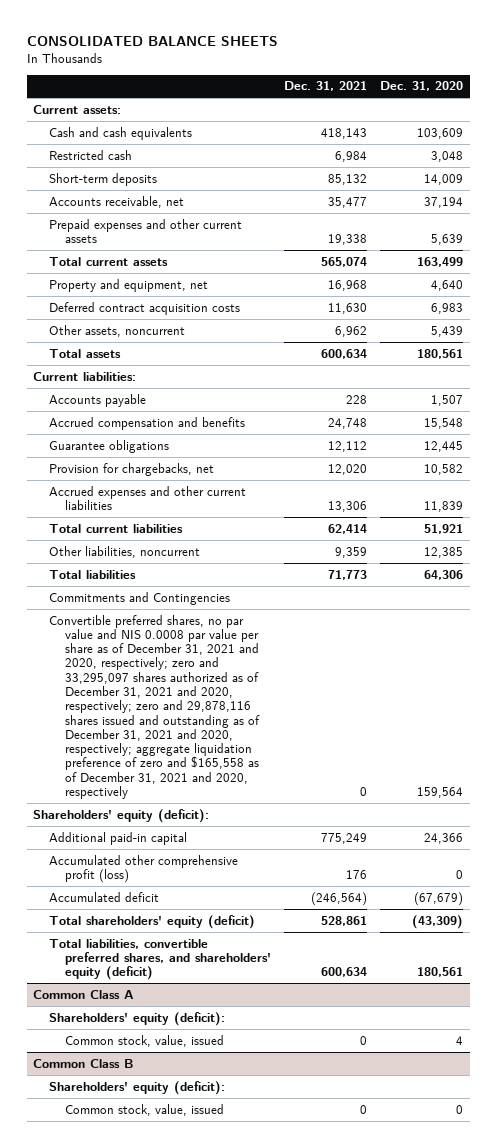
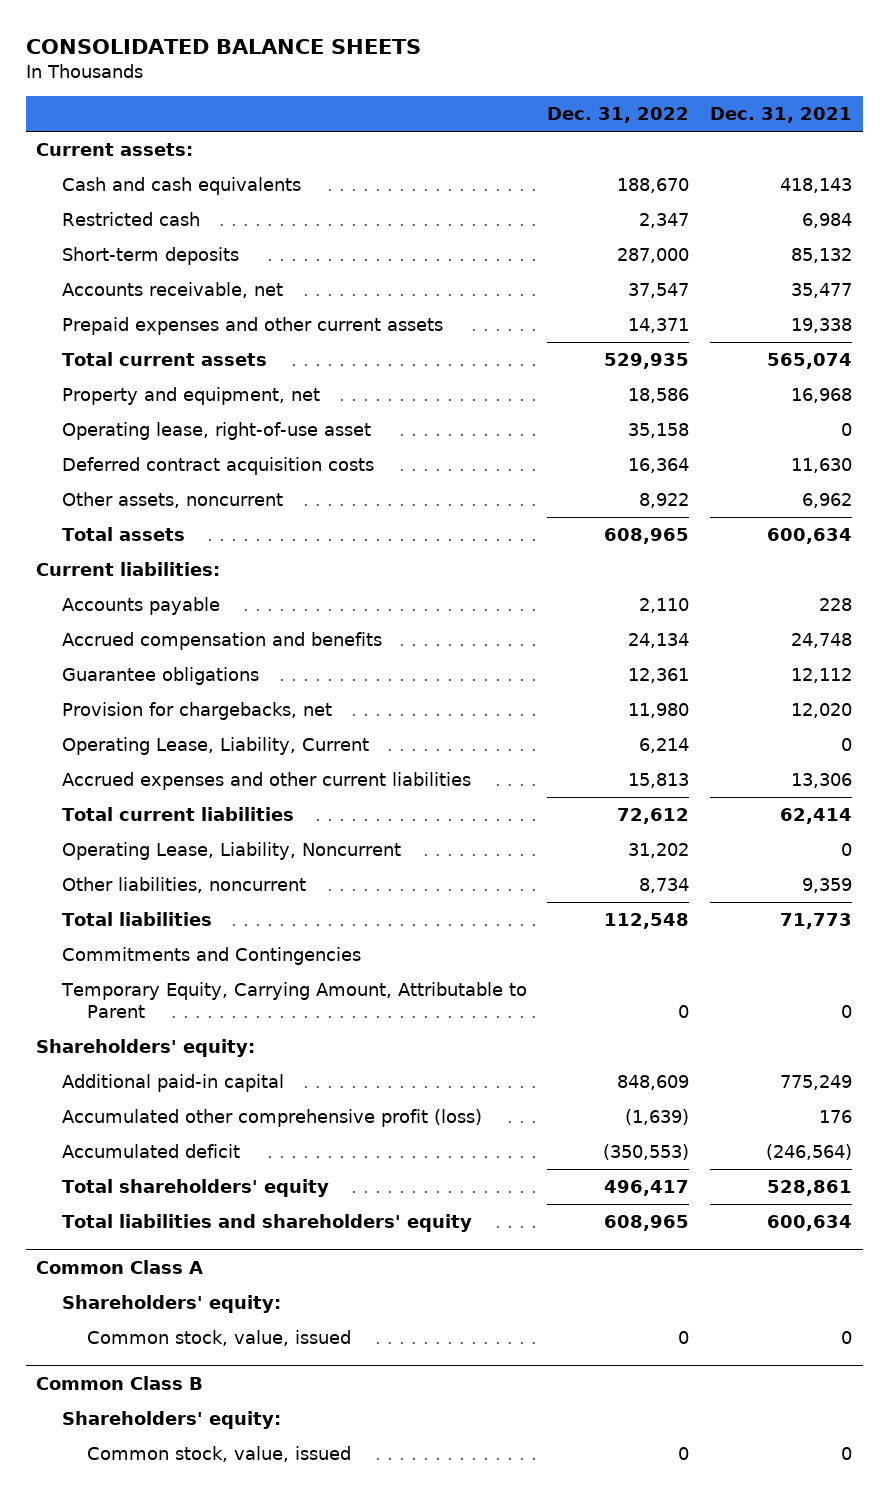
- | Dec. 31, 2021 | Dec. 31, 2020
+ | Dec. 31, 2022 | Dec. 31, 2021
+ Operating lease, right-of-use asset | 35,158 | 0
+ Operating Lease, Liability, Current | 6,214 | 0
+ Operating Lease, Liability, Noncurrent | 31,202 | 0
- Convertible preferred shares, no par value and NIS 0.0008 par value per share as of December 31, 2021 and 2020, respectively; zero and 33,295,097 shares authorized as of December 31, 2021 and 2020, respectively; zero and 29,878,116 shares issued and outstanding as of December 31, 2021 and 2020, respectively; aggregate liquidation preference of zero and $165,558 as of December 31, 2021 and 2020, respectively | 0 | 159,564
- Shareholders' equity (deficit):
+ Temporary Equity, Carrying Amount, Attributable to Parent | 0 | 0
+ Shareholders' equity:
- Total shareholders' equity (deficit) | 528,861 | (43,309)
- Total liabilities, convertible preferred shares, and shareholders' equity (deficit) | 600,634 | 180,561
+ Total shareholders' equity | 496,417 | 528,861
+ Total liabilities and shareholders' equity | 608,965 | 600,634
@ Common Class A
- Shareholders' equity (deficit):
+ Shareholders' equity:
@ Common Class B
- Shareholders' equity (deficit):
+ Shareholders' equity:

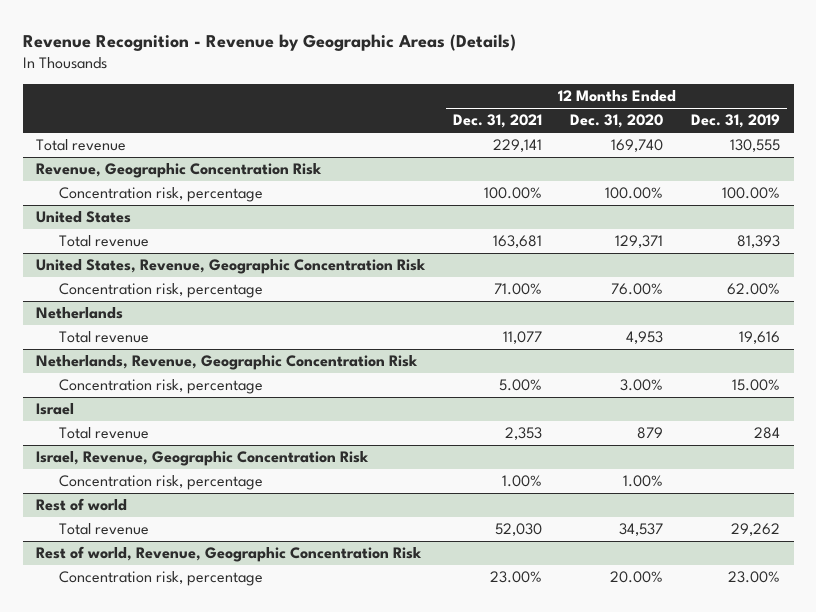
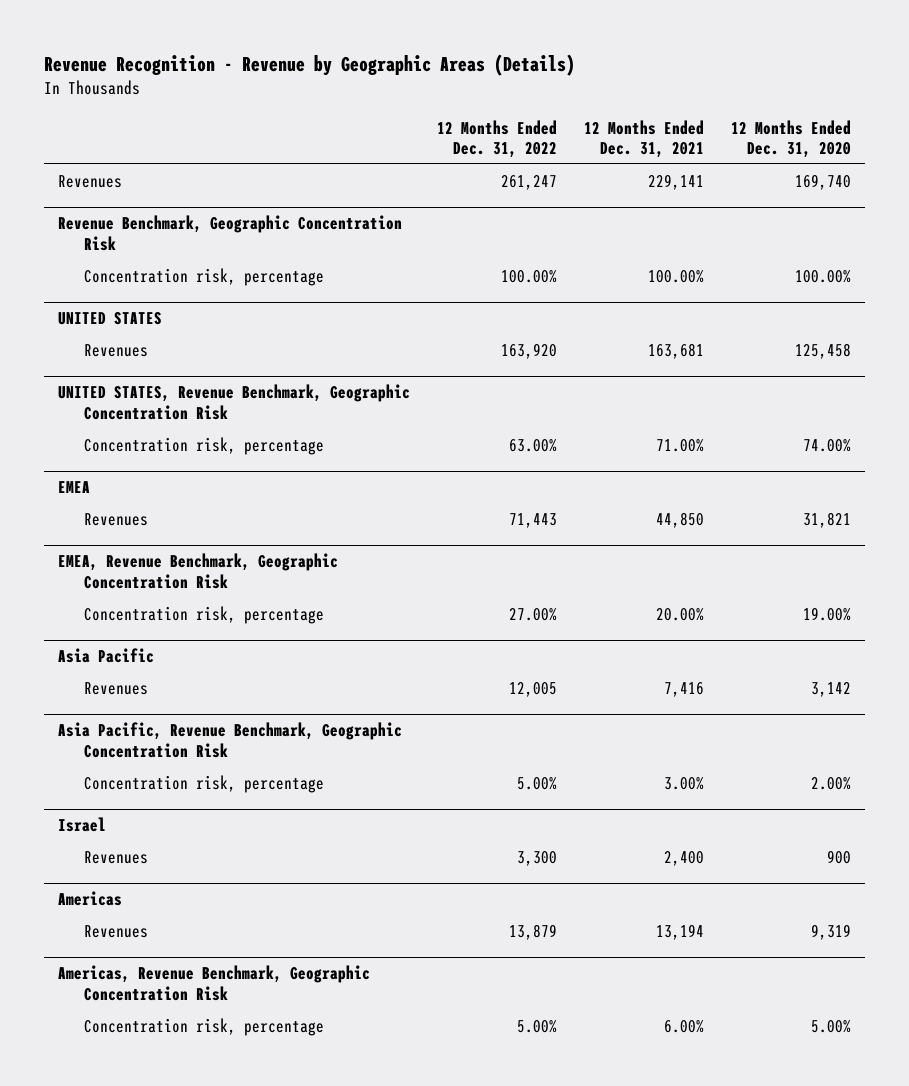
- | 12 Months Ended Dec. 31, 2021 | 12 Months Ended Dec. 31, 2020 | 12 Months Ended Dec. 31, 2019
+ | 12 Months Ended Dec. 31, 2022 | 12 Months Ended Dec. 31, 2021 | 12 Months Ended Dec. 31, 2020
- Total revenue | 229,141 | 169,740 | 130,555
- Revenue, Geographic Concentration Risk
+ Revenues | 261,247 | 229,141 | 169,740
+ Revenue Benchmark, Geographic Concentration Risk
- United States
- Total revenue | 163,681 | 129,371 | 81,393
- United States, Revenue, Geographic Concentration Risk
- Concentration risk, percentage | 71.00% | 76.00% | 62.00%
- Netherlands
- Total revenue | 11,077 | 4,953 | 19,616
- Netherlands, Revenue, Geographic Concentration Risk
- Concentration risk, percentage | 5.00% | 3.00% | 15.00%
+ UNITED STATES
+ Revenues | 163,920 | 163,681 | 125,458
+ UNITED STATES, Revenue Benchmark, Geographic Concentration Risk
+ Concentration risk, percentage | 63.00% | 71.00% | 74.00%
+ EMEA
+ Revenues | 71,443 | 44,850 | 31,821
+ EMEA, Revenue Benchmark, Geographic Concentration Risk
+ Concentration risk, percentage | 27.00% | 20.00% | 19.00%
+ Asia Pacific
+ Revenues | 12,005 | 7,416 | 3,142
+ Asia Pacific, Revenue Benchmark, Geographic Concentration Risk
+ Concentration risk, percentage | 5.00% | 3.00% | 2.00%
@ Israel
- Total revenue | 2,353 | 879 | 284
- Israel, Revenue, Geographic Concentration Risk
- Concentration risk, percentage | 1.00% | 1.00% |
- Rest of world
- Total revenue | 52,030 | 34,537 | 29,262
- Rest of world, Revenue, Geographic Concentration Risk
- Concentration risk, percentage | 23.00% | 20.00% | 23.00%
@ Israel
+ Revenues | 3,300 | 2,400 | 900
+ Americas
+ Revenues | 13,879 | 13,194 | 9,319
+ Americas, Revenue Benchmark, Geographic Concentration Risk
+ Concentration risk, percentage | 5.00% | 6.00% | 5.00%

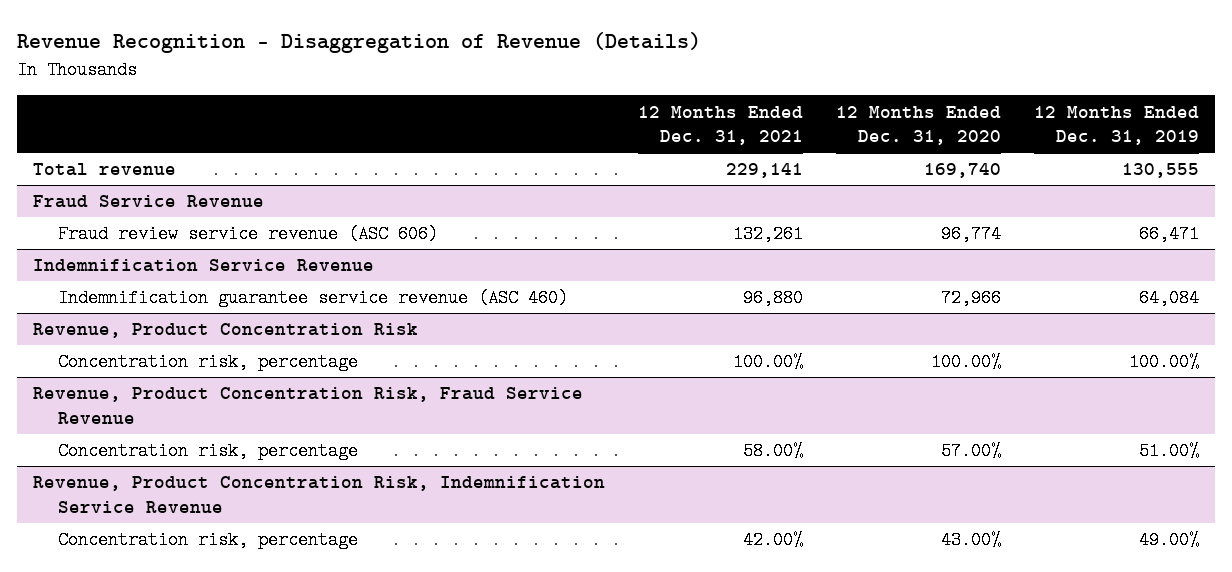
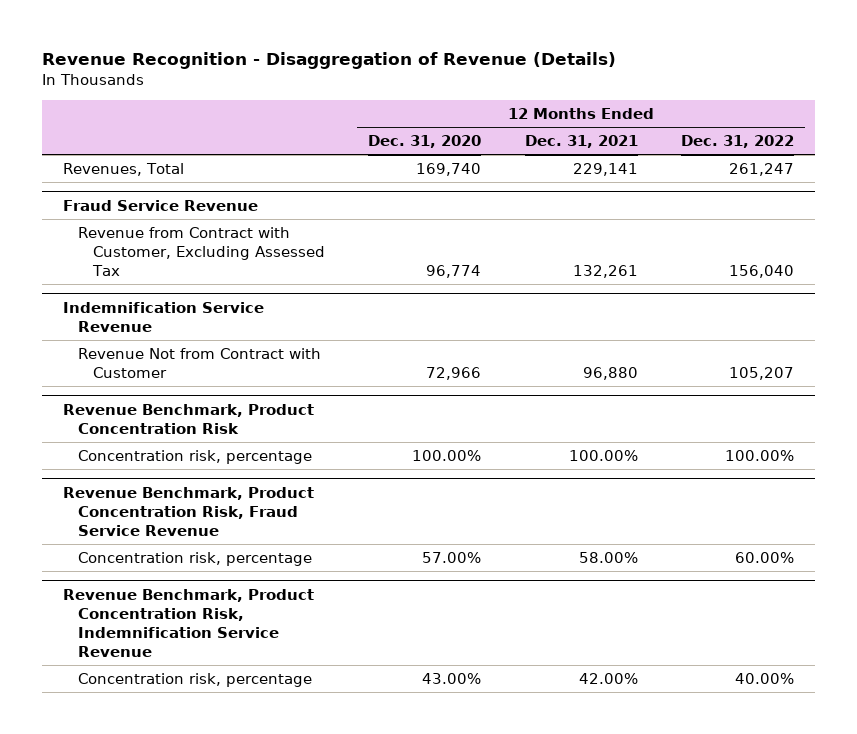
- | 12 Months Ended Dec. 31, 2021 | 12 Months Ended Dec. 31, 2020 | 12 Months Ended Dec. 31, 2019
+ | 12 Months Ended Dec. 31, 2020 | 12 Months Ended Dec. 31, 2021 | 12 Months Ended Dec. 31, 2022
- Total revenue | 229,141 | 169,740 | 130,555
+ Revenues, Total | 169,740 | 229,141 | 261,247
@ Fraud Service Revenue
- Fraud review service revenue (ASC 606) | 132,261 | 96,774 | 66,471
+ Revenue from Contract with Customer, Excluding Assessed Tax | 96,774 | 132,261 | 156,040
@ Indemnification Service Revenue
- Indemnification guarantee service revenue (ASC 460) | 96,880 | 72,966 | 64,084
- Revenue, Product Concentration Risk
@ Indemnification Service Revenue
+ Revenue Not from Contract with Customer | 72,966 | 96,880 | 105,207
+ Revenue Benchmark, Product Concentration Risk
- Revenue, Product Concentration Risk, Fraud Service Revenue
+ Revenue Benchmark, Product Concentration Risk, Fraud Service Revenue
- Revenue, Product Concentration Risk, Indemnification Service Revenue
+ Revenue Benchmark, Product Concentration Risk, Indemnification Service Revenue

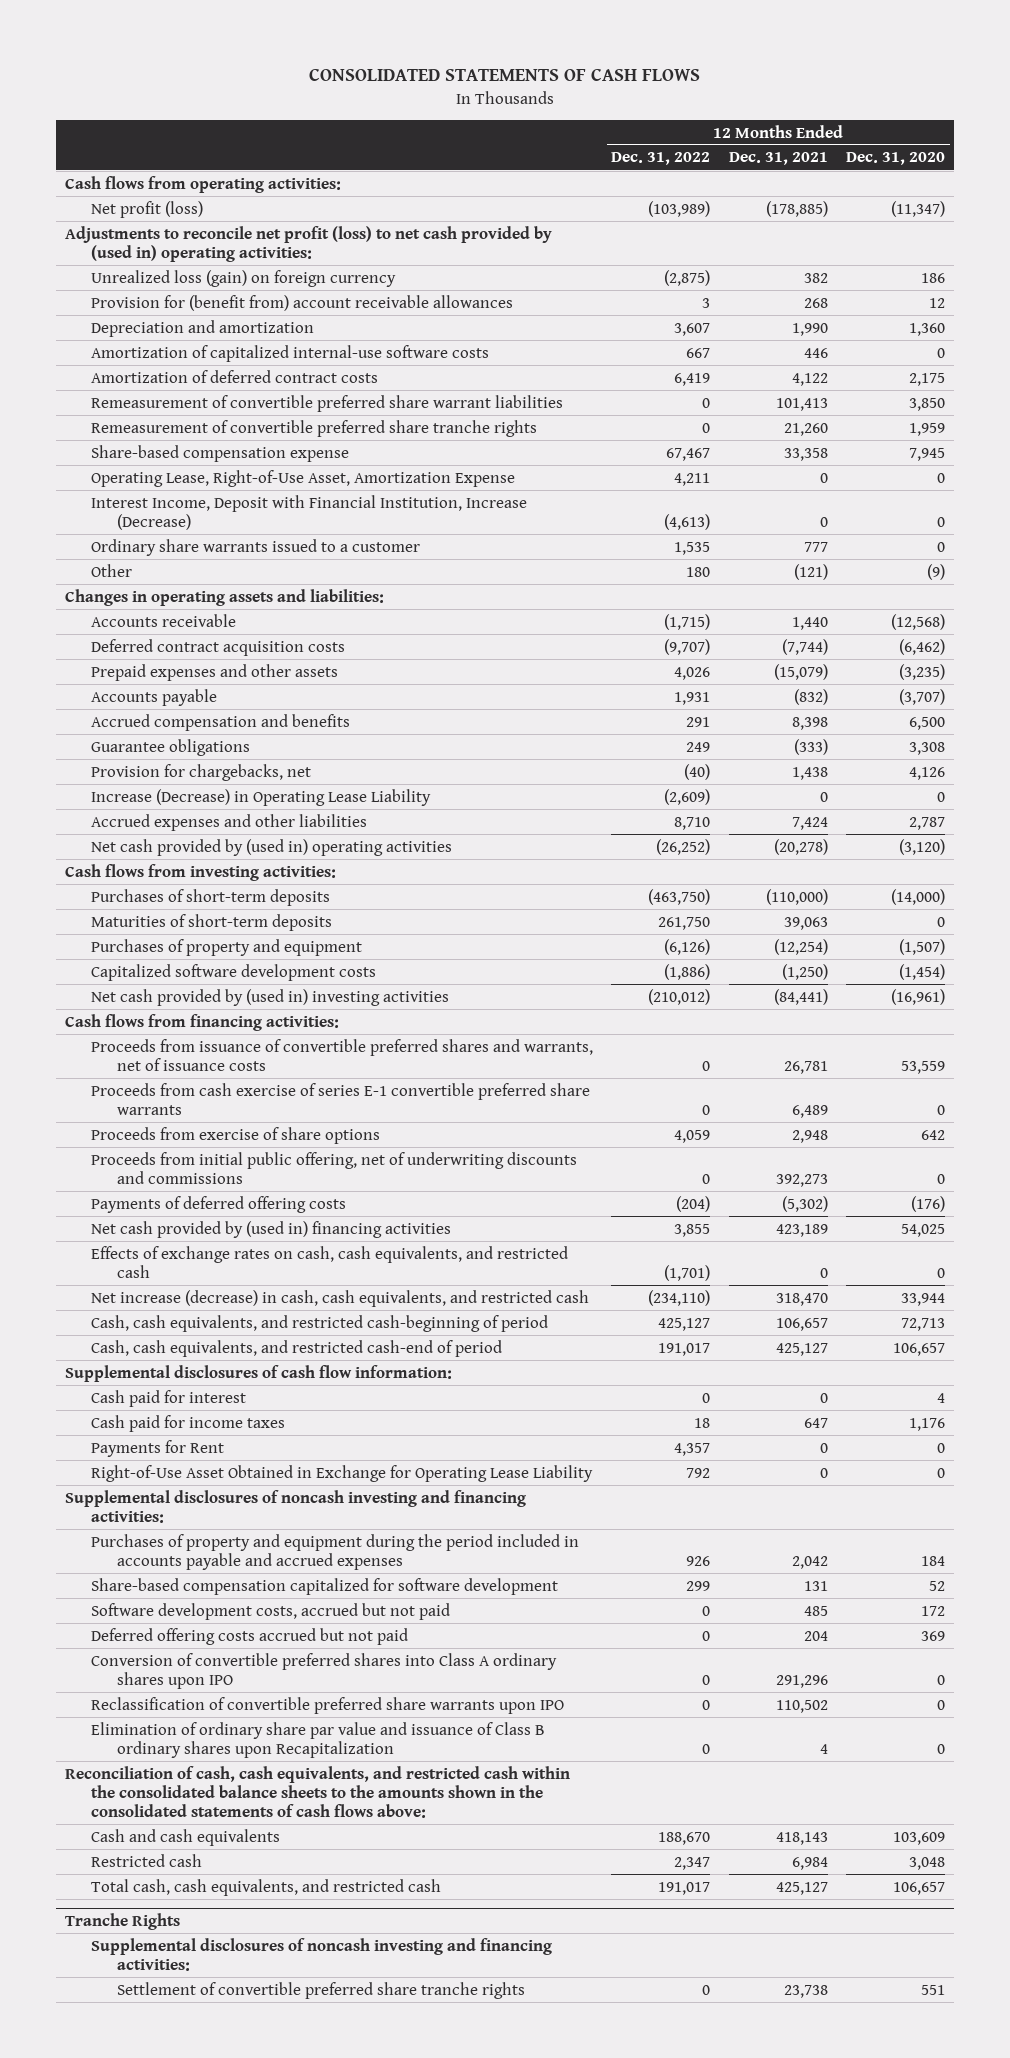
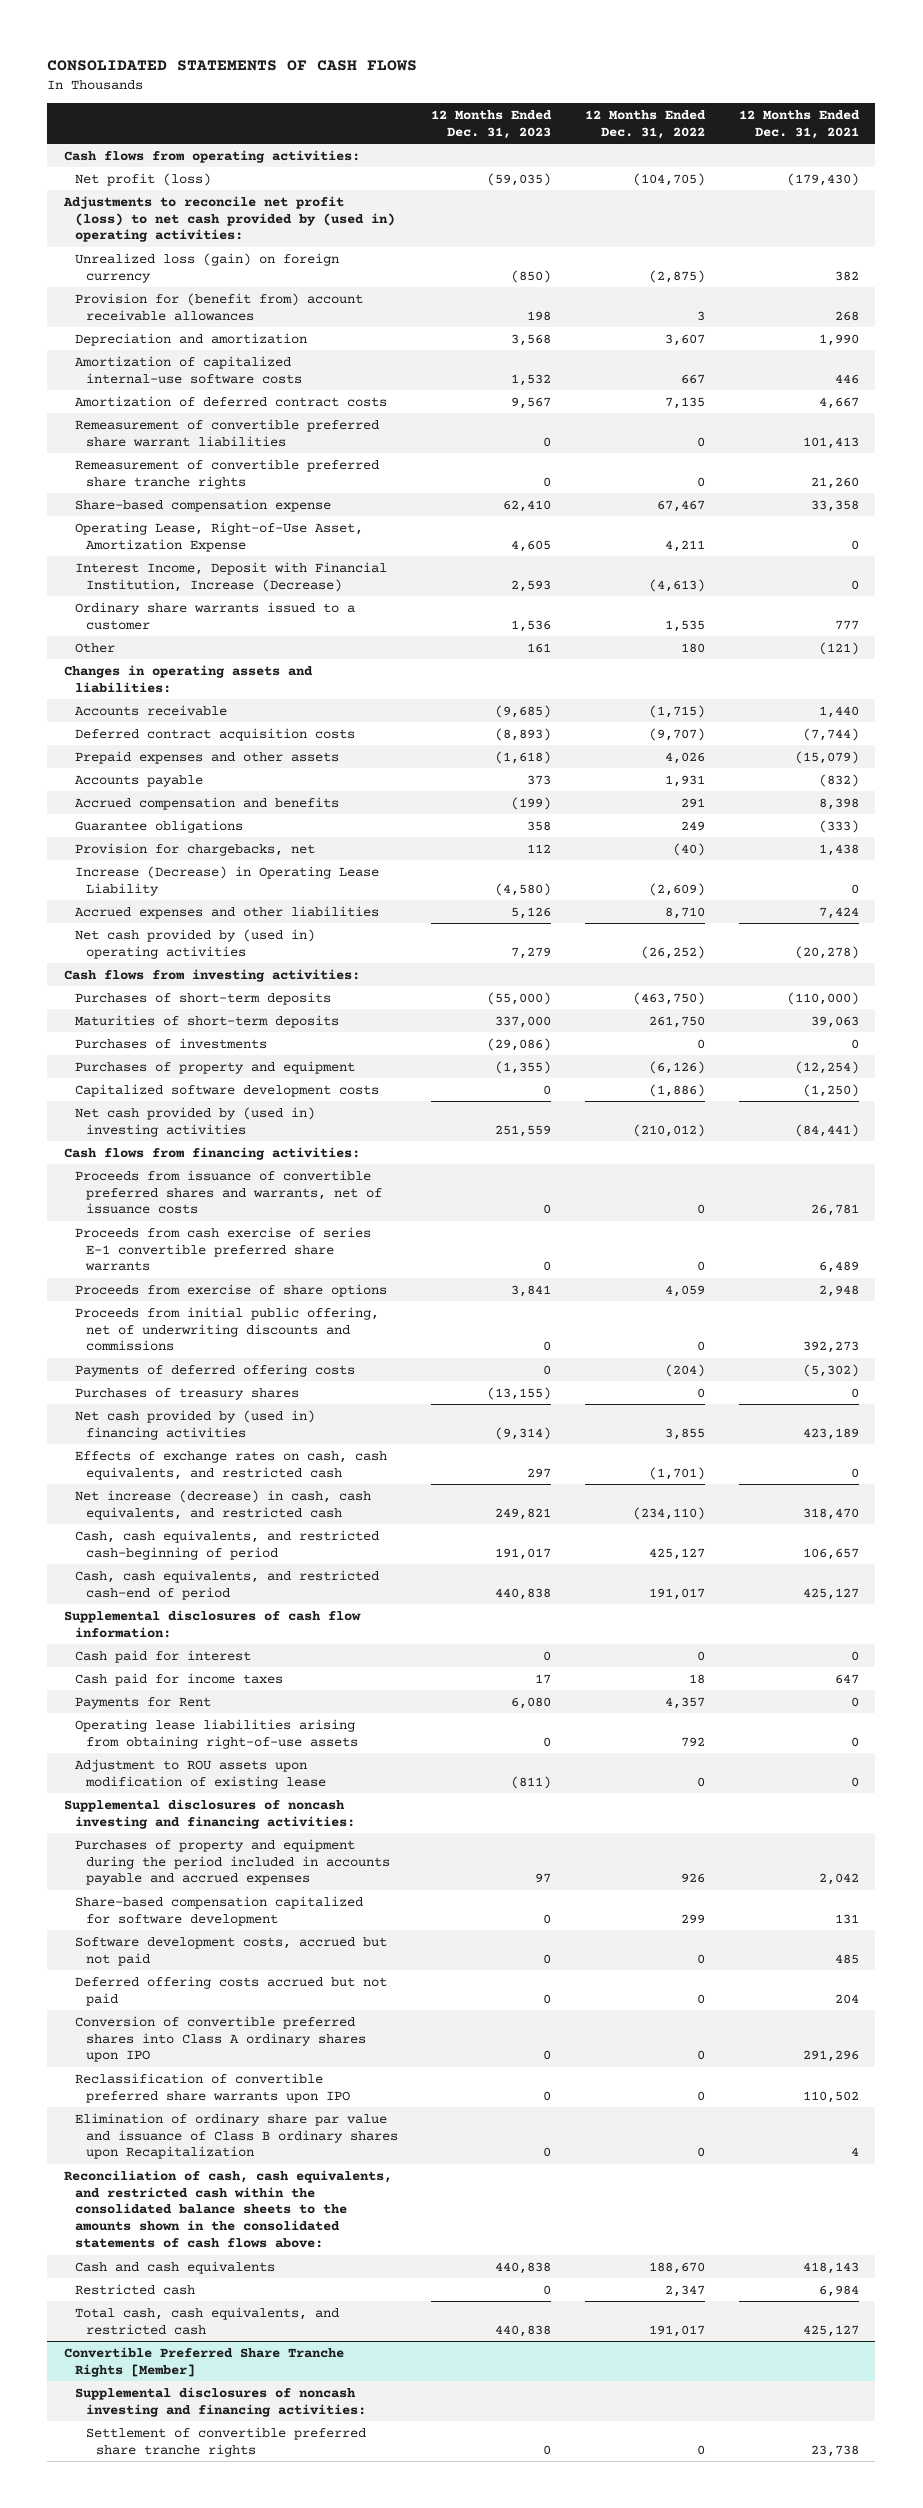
- | 12 Months Ended Dec. 31, 2022 | 12 Months Ended Dec. 31, 2021 | 12 Months Ended Dec. 31, 2020
+ | 12 Months Ended Dec. 31, 2023 | 12 Months Ended Dec. 31, 2022 | 12 Months Ended Dec. 31, 2021
- Net profit (loss) | (103,989) | (178,885) | (11,347)
+ Net profit (loss) | (59,035) | (104,705) | (179,430)
- Amortization of deferred contract costs | 6,419 | 4,122 | 2,175
+ Amortization of deferred contract costs | 9,567 | 7,135 | 4,667
+ Purchases of investments | (29,086) | 0 | 0
+ Purchases of treasury shares | (13,155) | 0 | 0
- Right-of-Use Asset Obtained in Exchange for Operating Lease Liability | 792 | 0 | 0
+ Operating lease liabilities arising from obtaining right-of-use assets | 0 | 792 | 0
+ Adjustment to ROU assets upon modification of existing lease | (811) | 0 | 0
- Tranche Rights
+ Convertible Preferred Share Tranche Rights [Member]

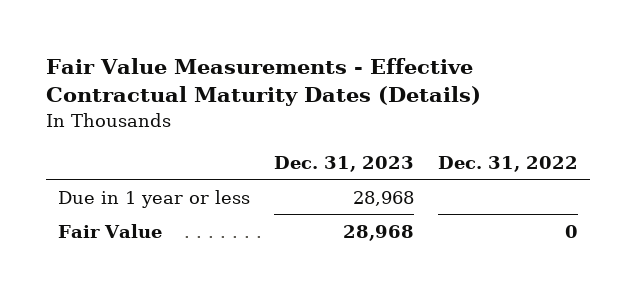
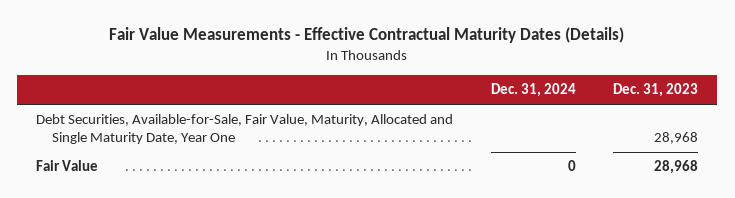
- | Dec. 31, 2023 | Dec. 31, 2022
+ | Dec. 31, 2024 | Dec. 31, 2023
- Due in 1 year or less | 28,968 |
+ Debt Securities, Available-for-Sale, Fair Value, Maturity, Allocated and Single Maturity Date, Year One | | 28,968

